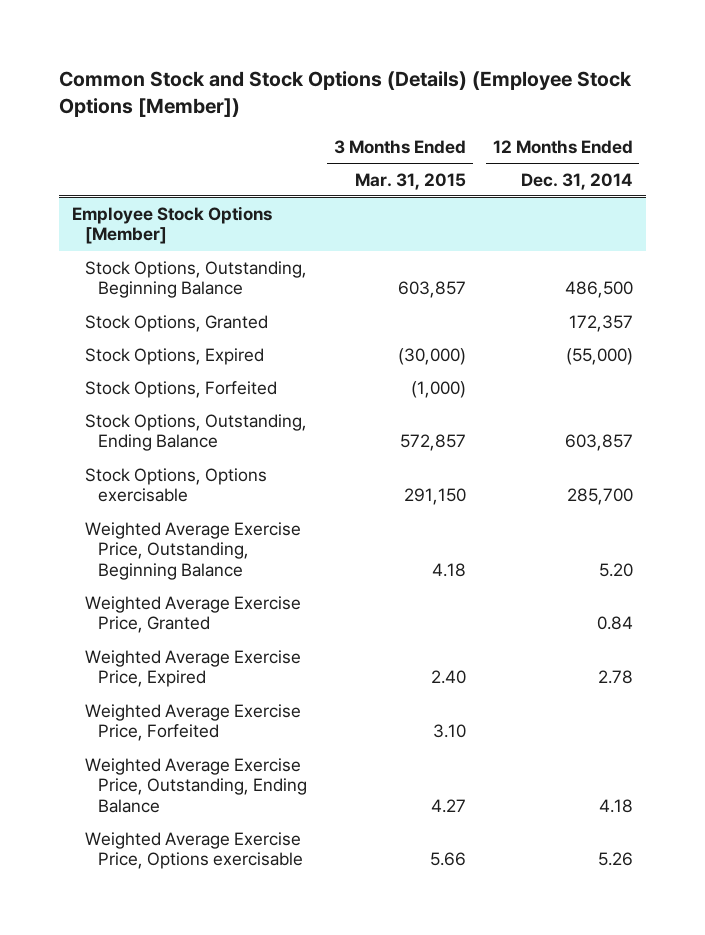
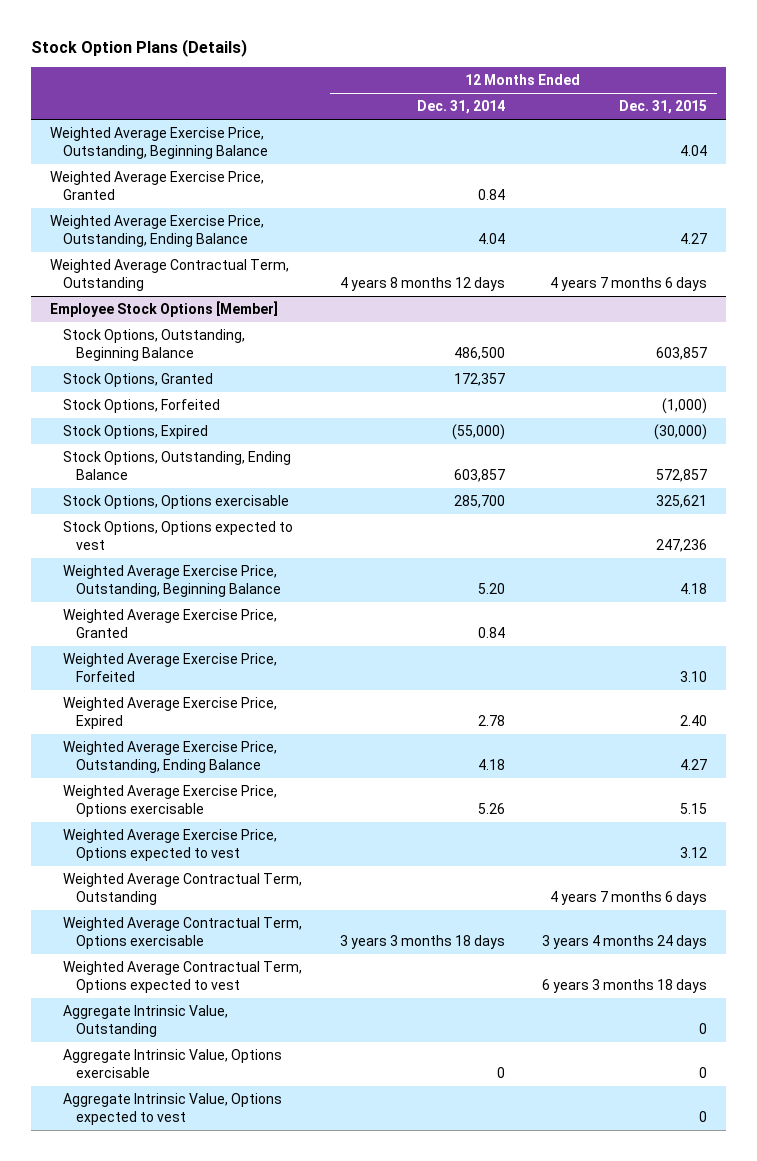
- Common Stock and Stock Options (Details) (Employee Stock Options [Member])
+ Stock Option Plans (Details)
- | 3 Months Ended Mar. 31, 2015 | 12 Months Ended Dec. 31, 2014
+ | 12 Months Ended Dec. 31, 2014 | 12 Months Ended Dec. 31, 2015
+ Weighted Average Exercise Price, Outstanding, Beginning Balance | | 4.04
+ Weighted Average Exercise Price, Granted | 0.84 |
+ Weighted Average Exercise Price, Outstanding, Ending Balance | 4.04 | 4.27
+ Weighted Average Contractual Term, Outstanding | 4 years 8 months 12 days | 4 years 7 months 6 days
@ Employee Stock Options [Member]
moved down: Stock Options, Expired | (55,000) | (30,000)
+ Stock Options, Options expected to vest | | 247,236
moved down: Weighted Average Exercise Price, Expired | 2.78 | 2.40
+ Weighted Average Exercise Price, Options expected to vest | | 3.12
+ Weighted Average Contractual Term, Outstanding | | 4 years 7 months 6 days
+ Weighted Average Contractual Term, Options exercisable | 3 years 3 months 18 days | 3 years 4 months 24 days
+ Weighted Average Contractual Term, Options expected to vest | | 6 years 3 months 18 days
+ Aggregate Intrinsic Value, Outstanding | | 0
+ Aggregate Intrinsic Value, Options exercisable | 0 | 0
+ Aggregate Intrinsic Value, Options expected to vest | | 0

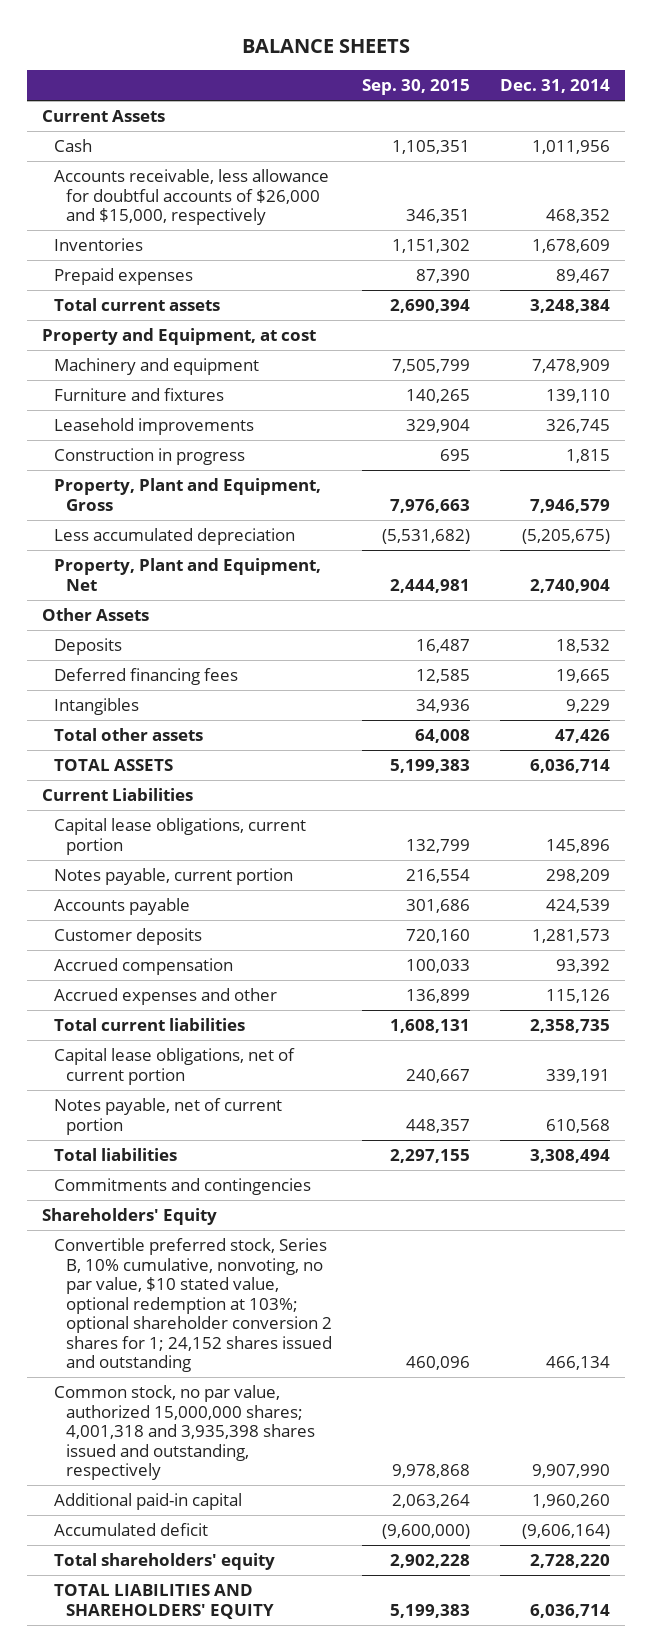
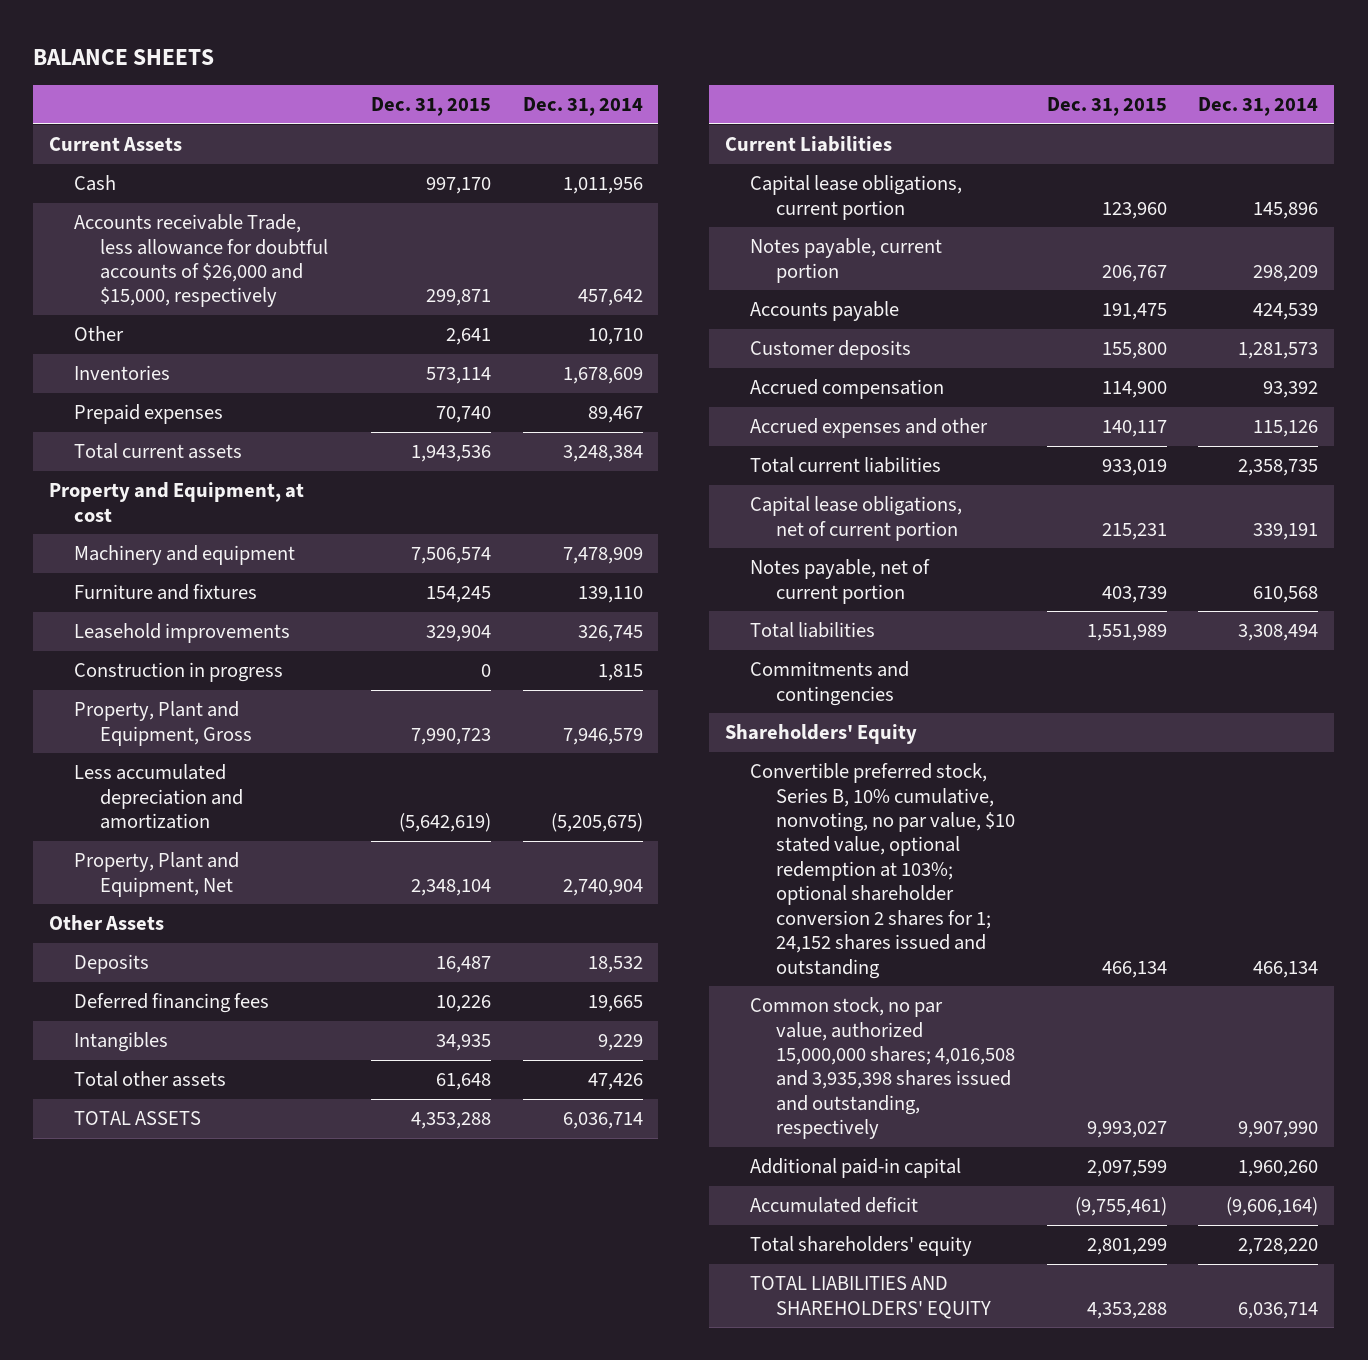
- | Sep. 30, 2015 | Dec. 31, 2014
+ | Dec. 31, 2015 | Dec. 31, 2014
- Accounts receivable, less allowance for doubtful accounts of $26,000 and $15,000, respectively | 346,351 | 468,352
+ Accounts receivable Trade, less allowance for doubtful accounts of $26,000 and $15,000, respectively | 299,871 | 457,642
+ Other | 2,641 | 10,710
- Less accumulated depreciation | (5,531,682) | (5,205,675)
+ Less accumulated depreciation and amortization | (5,642,619) | (5,205,675)
- Common stock, no par value, authorized 15,000,000 shares; 4,001,318 and 3,935,398 shares issued and outstanding, respectively | 9,978,868 | 9,907,990
+ Common stock, no par value, authorized 15,000,000 shares; 4,016,508 and 3,935,398 shares issued and outstanding, respectively | 9,993,027 | 9,907,990

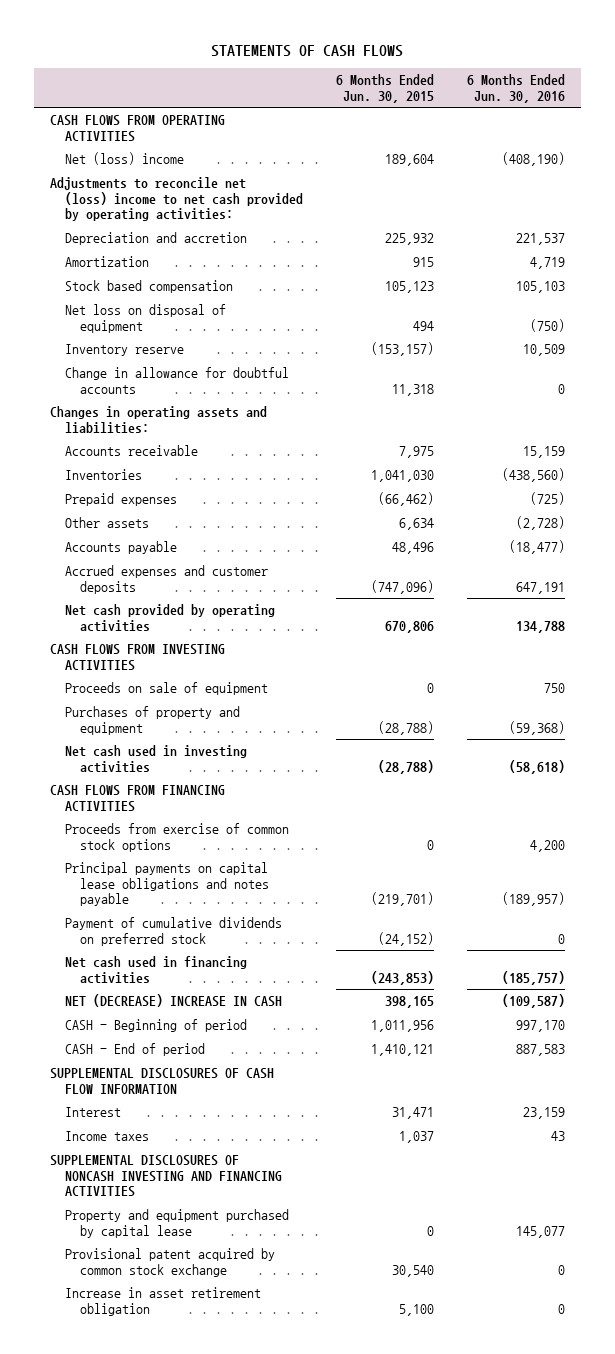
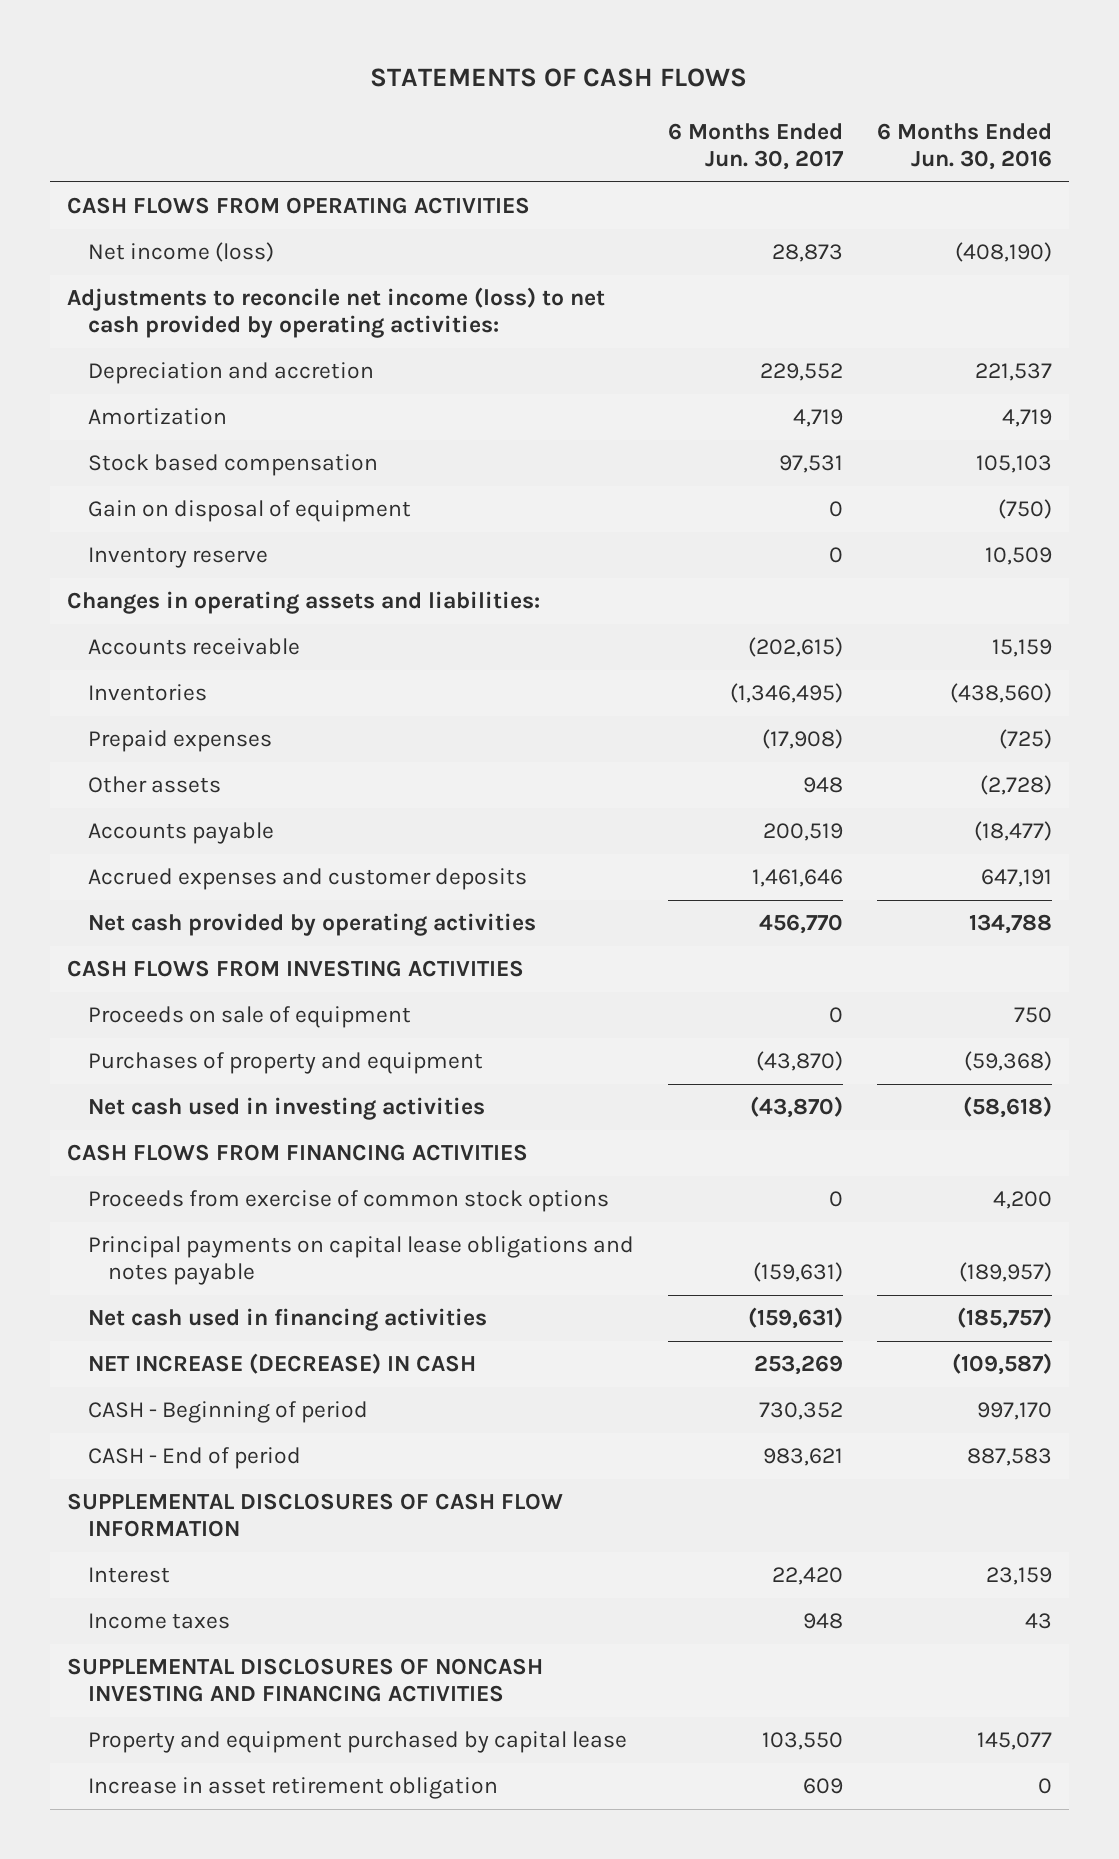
- | 6 Months Ended Jun. 30, 2015 | 6 Months Ended Jun. 30, 2016
+ | 6 Months Ended Jun. 30, 2017 | 6 Months Ended Jun. 30, 2016
- Net (loss) income | 189,604 | (408,190)
- Adjustments to reconcile net (loss) income to net cash provided by operating activities:
+ Net income (loss) | 28,873 | (408,190)
+ Adjustments to reconcile net income (loss) to net cash provided by operating activities:
- Net loss on disposal of equipment | 494 | (750)
+ Gain on disposal of equipment | 0 | (750)
- Change in allowance for doubtful accounts | 11,318 | 0
- Payment of cumulative dividends on preferred stock | (24,152) | 0
- NET (DECREASE) INCREASE IN CASH | 398,165 | (109,587)
+ NET INCREASE (DECREASE) IN CASH | 253,269 | (109,587)
- Provisional patent acquired by common stock exchange | 30,540 | 0

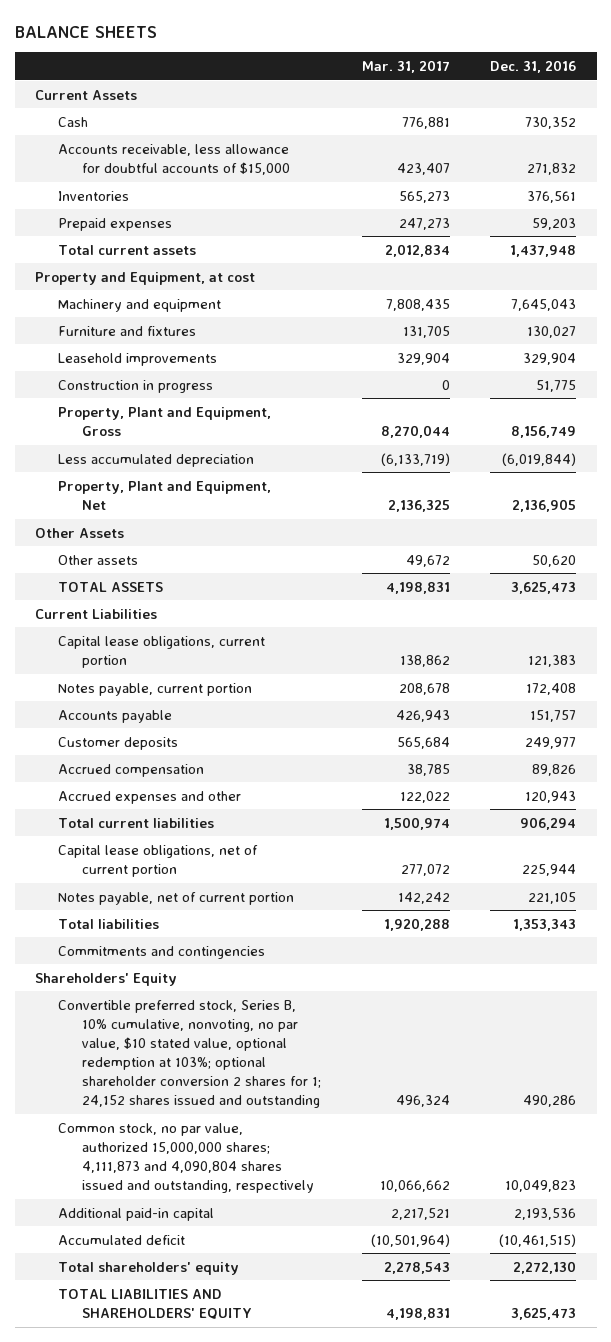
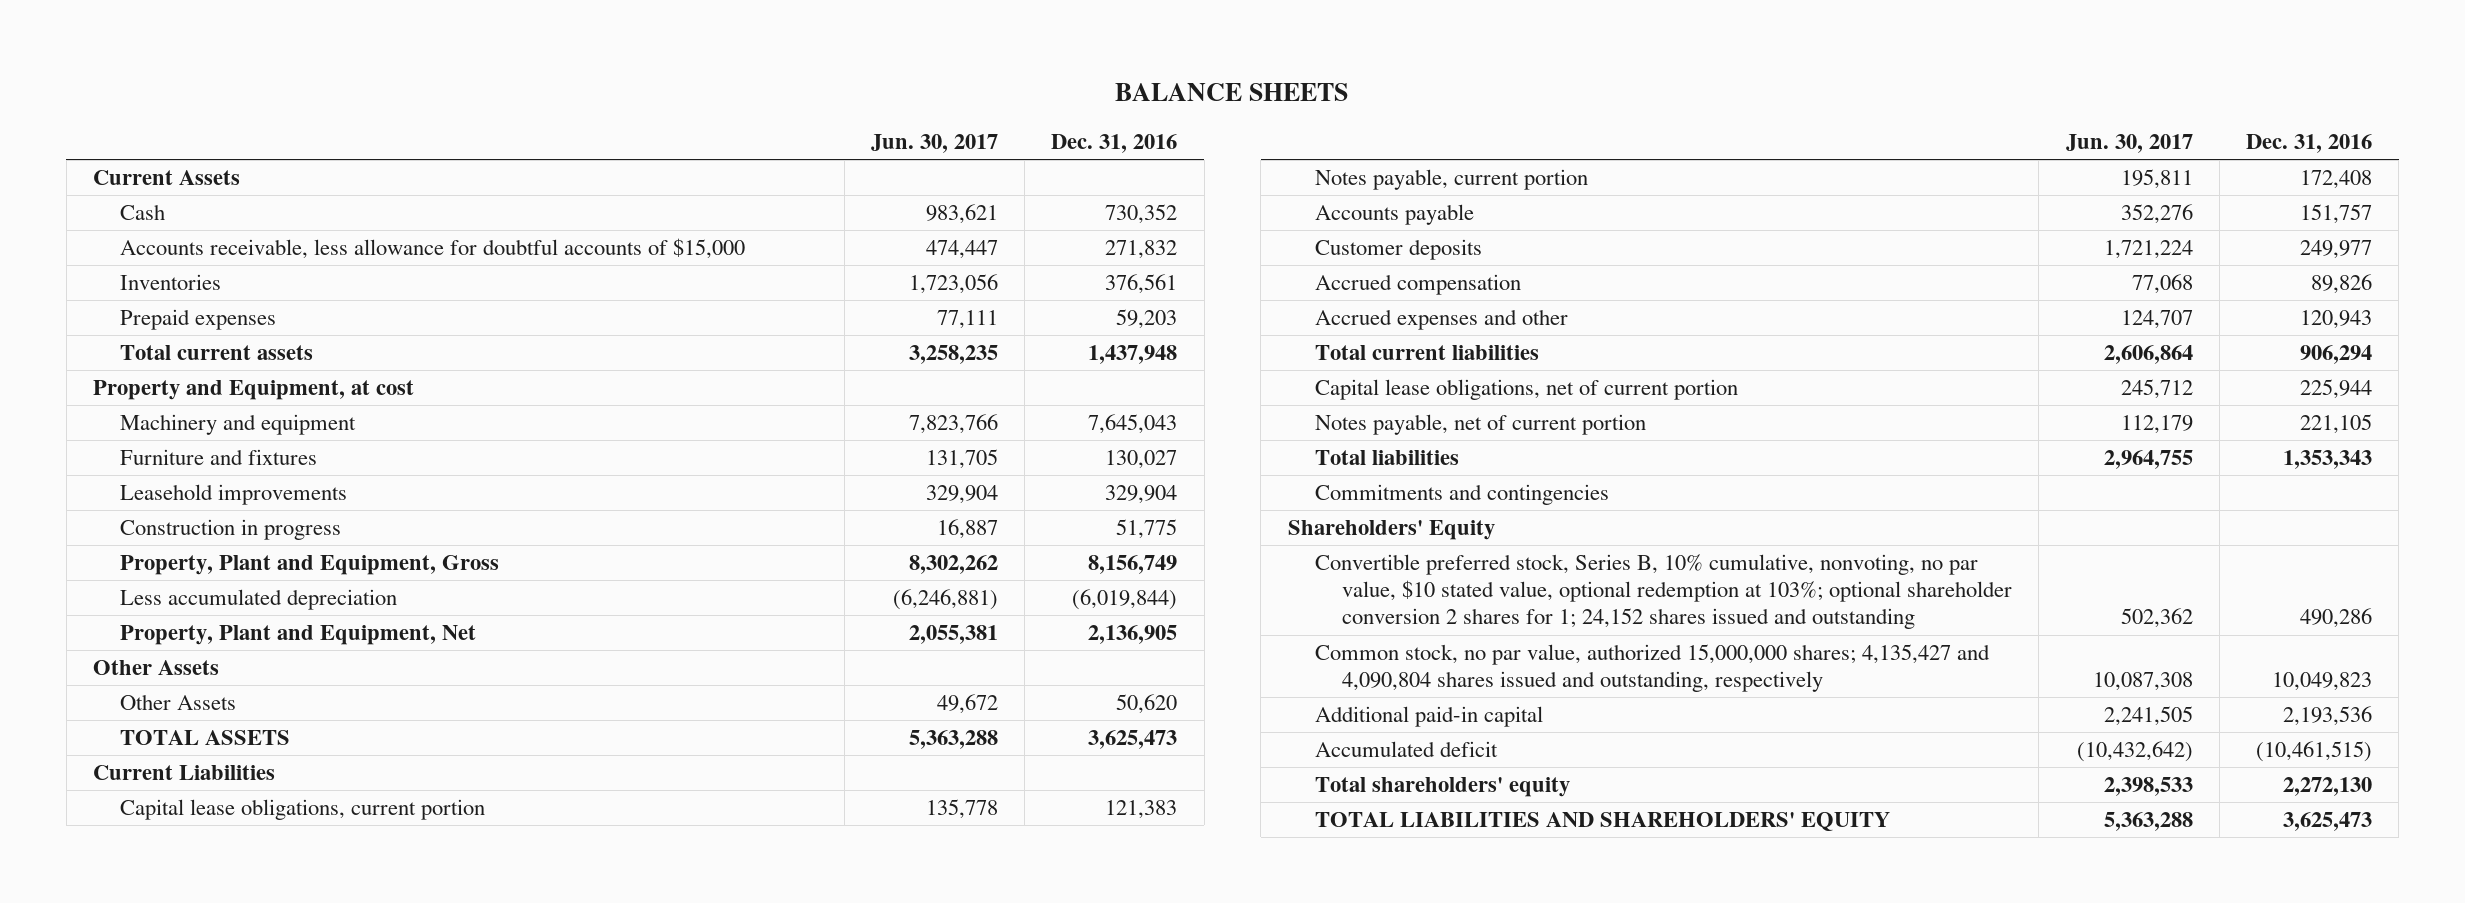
- | Mar. 31, 2017 | Dec. 31, 2016
+ | Jun. 30, 2017 | Dec. 31, 2016
- Other assets | 49,672 | 50,620
+ Other Assets | 49,672 | 50,620
- Common stock, no par value, authorized 15,000,000 shares; 4,111,873 and 4,090,804 shares issued and outstanding, respectively | 10,066,662 | 10,049,823
+ Common stock, no par value, authorized 15,000,000 shares; 4,135,427 and 4,090,804 shares issued and outstanding, respectively | 10,087,308 | 10,049,823

